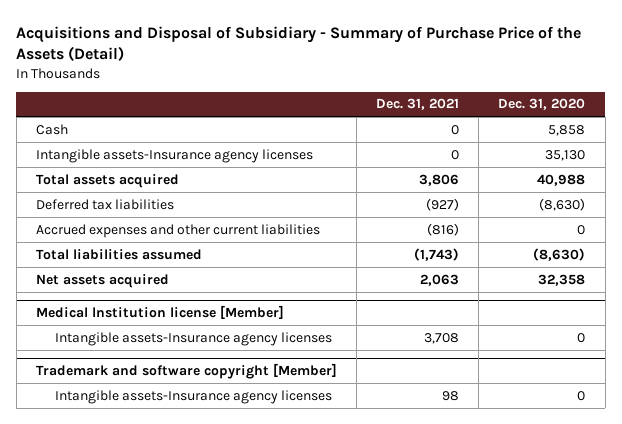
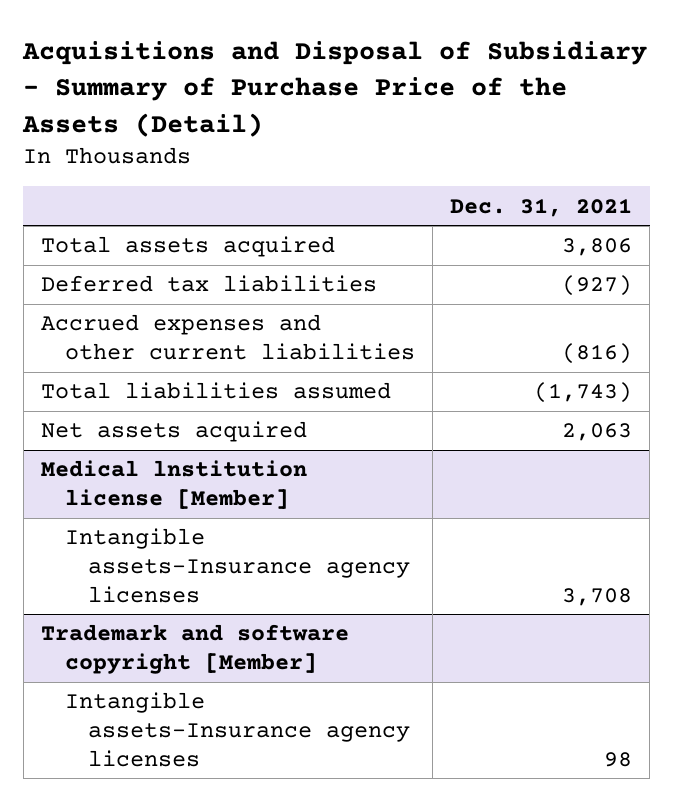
- | Dec. 31, 2021 | Dec. 31, 2020
+ | Dec. 31, 2021
- Cash | 0 | 5,858
- Intangible assets-Insurance agency licenses | 0 | 35,130

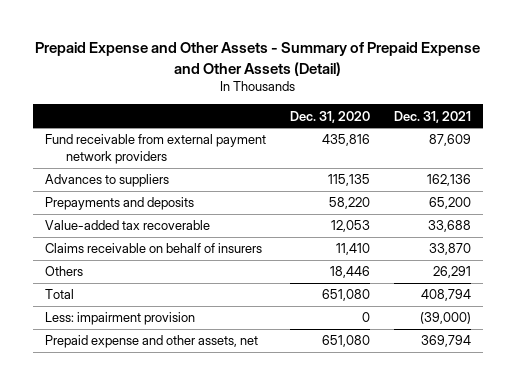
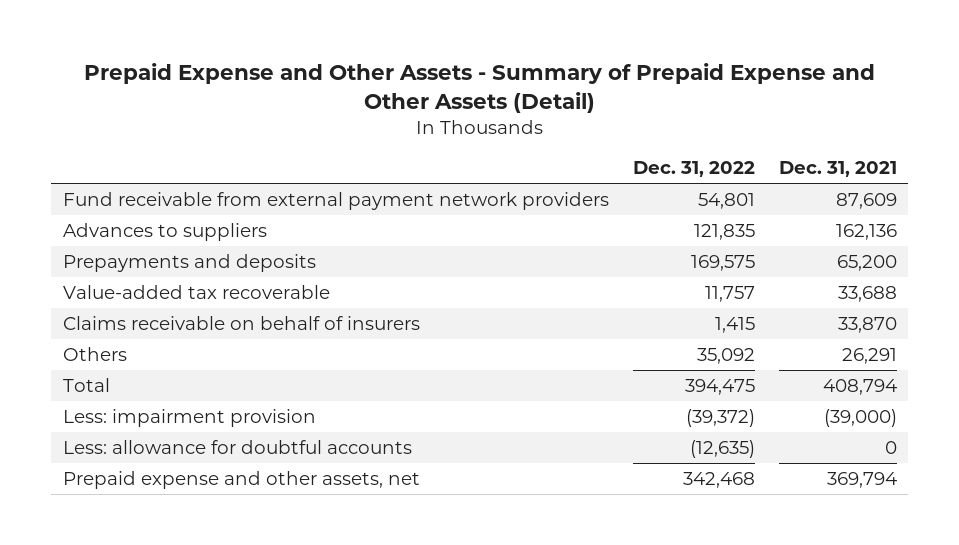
- | Dec. 31, 2020 | Dec. 31, 2021
+ | Dec. 31, 2022 | Dec. 31, 2021
+ Less: allowance for doubtful accounts | (12,635) | 0

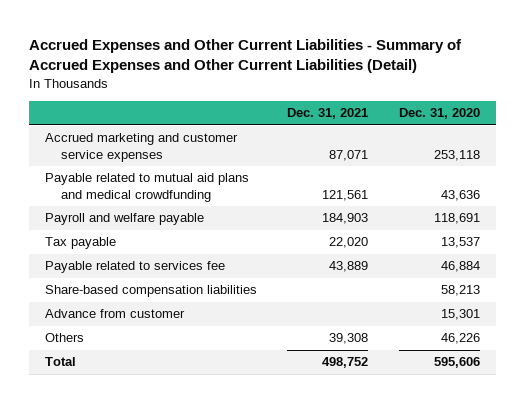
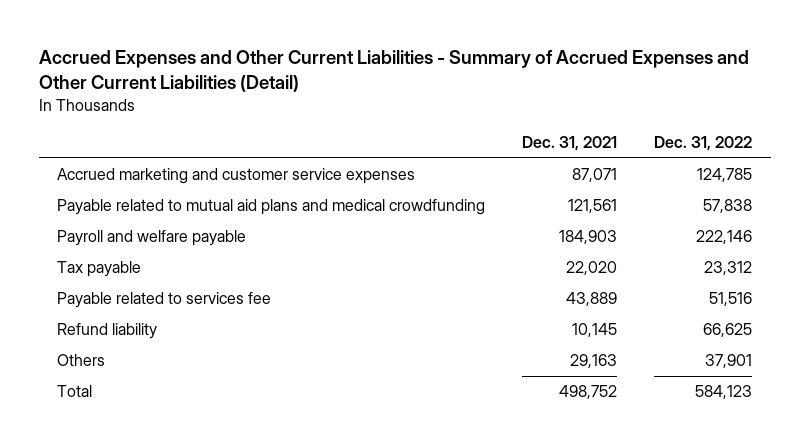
- | Dec. 31, 2021 | Dec. 31, 2020
+ | Dec. 31, 2021 | Dec. 31, 2022
- Share-based compensation liabilities | | 58,213
- Advance from customer | | 15,301
- Others | 39,308 | 46,226
+ Refund liability | 10,145 | 66,625
+ Others | 29,163 | 37,901

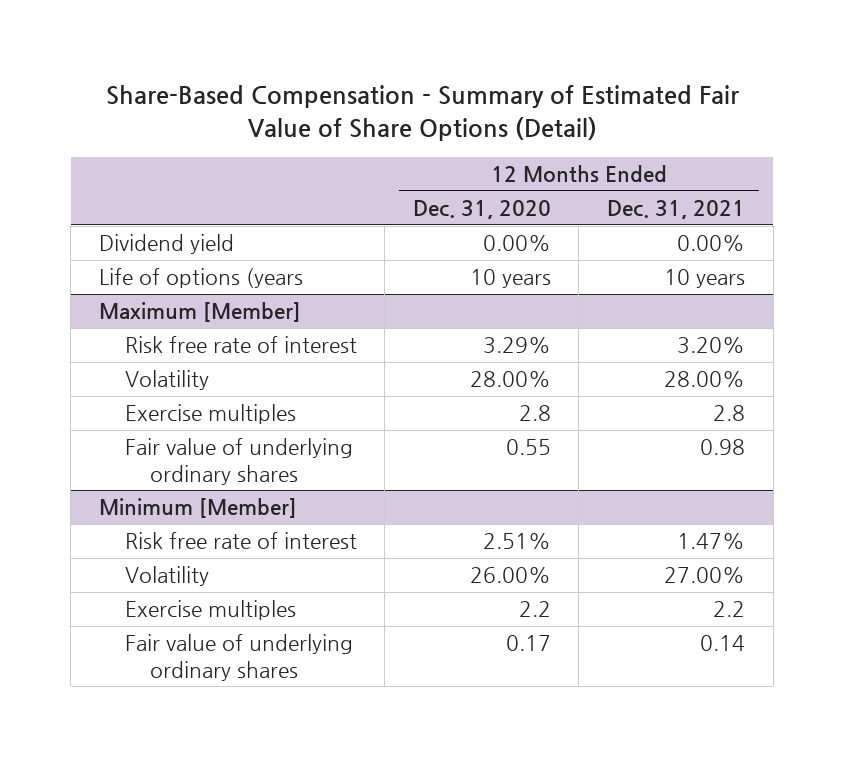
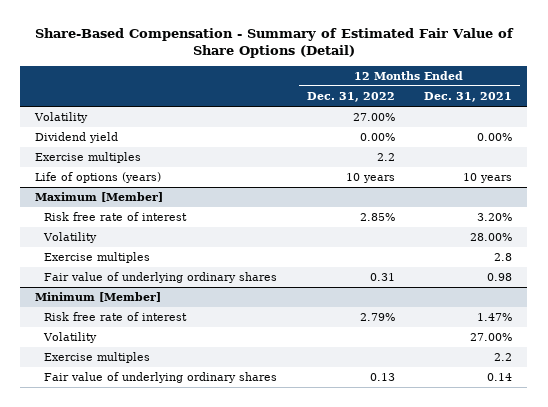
- | 12 Months Ended Dec. 31, 2020 | 12 Months Ended Dec. 31, 2021
+ | 12 Months Ended Dec. 31, 2022 | 12 Months Ended Dec. 31, 2021
+ Volatility | 27.00% |
- Life of options (years | 10 years | 10 years
+ Exercise multiples | 2.2 |
+ Life of options (years) | 10 years | 10 years

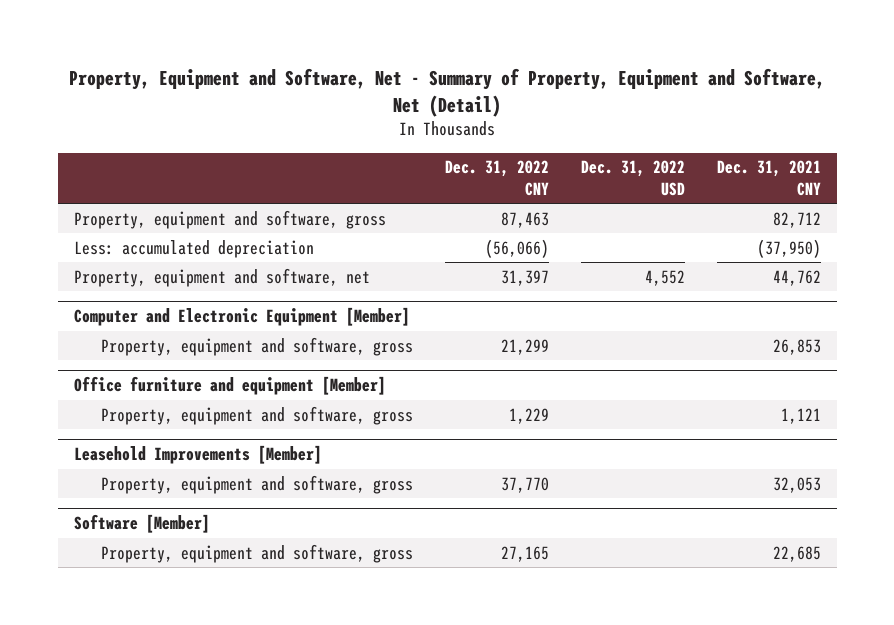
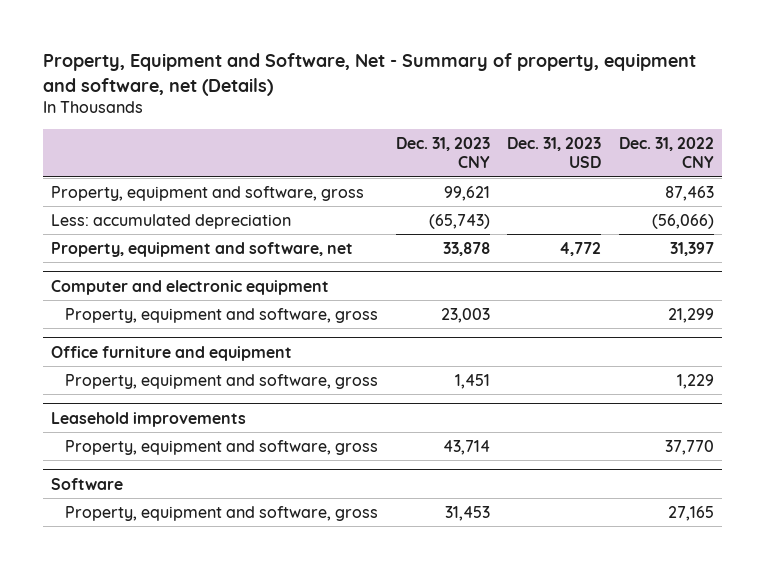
- Property, Equipment and Software, Net - Summary of Property, Equipment and Software, Net (Detail)
+ Property, Equipment and Software, Net - Summary of property, equipment and software, net (Details)
- | Dec. 31, 2022 CNY | Dec. 31, 2022 USD | Dec. 31, 2021 CNY
+ | Dec. 31, 2023 CNY | Dec. 31, 2023 USD | Dec. 31, 2022 CNY
- Computer and Electronic Equipment [Member]
+ Computer and electronic equipment
- Office furniture and equipment [Member]
+ Office furniture and equipment
- Leasehold Improvements [Member]
+ Leasehold improvements
- Software [Member]
+ Software

